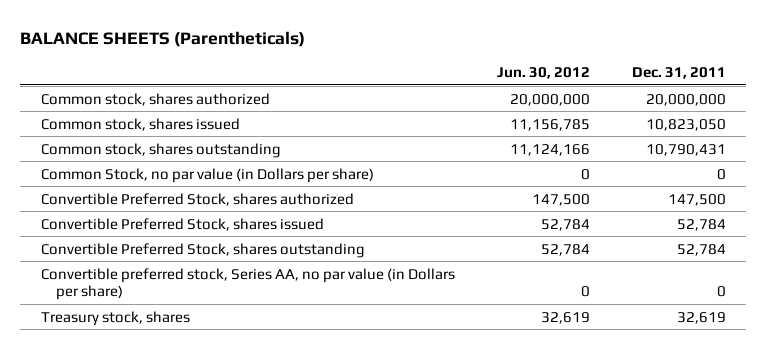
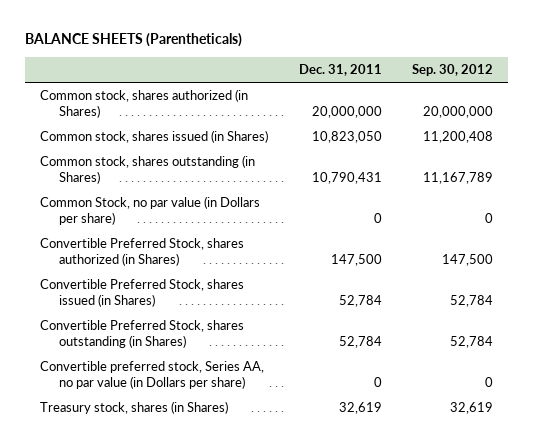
- | Jun. 30, 2012 | Dec. 31, 2011
+ | Dec. 31, 2011 | Sep. 30, 2012
- Common stock, shares authorized | 20,000,000 | 20,000,000
- Common stock, shares issued | 11,156,785 | 10,823,050
- Common stock, shares outstanding | 11,124,166 | 10,790,431
+ Common stock, shares authorized (in Shares) | 20,000,000 | 20,000,000
+ Common stock, shares issued (in Shares) | 10,823,050 | 11,200,408
+ Common stock, shares outstanding (in Shares) | 10,790,431 | 11,167,789
- Convertible Preferred Stock, shares authorized | 147,500 | 147,500
- Convertible Preferred Stock, shares issued | 52,784 | 52,784
- Convertible Preferred Stock, shares outstanding | 52,784 | 52,784
+ Convertible Preferred Stock, shares authorized (in Shares) | 147,500 | 147,500
+ Convertible Preferred Stock, shares issued (in Shares) | 52,784 | 52,784
+ Convertible Preferred Stock, shares outstanding (in Shares) | 52,784 | 52,784
- Treasury stock, shares | 32,619 | 32,619
+ Treasury stock, shares (in Shares) | 32,619 | 32,619

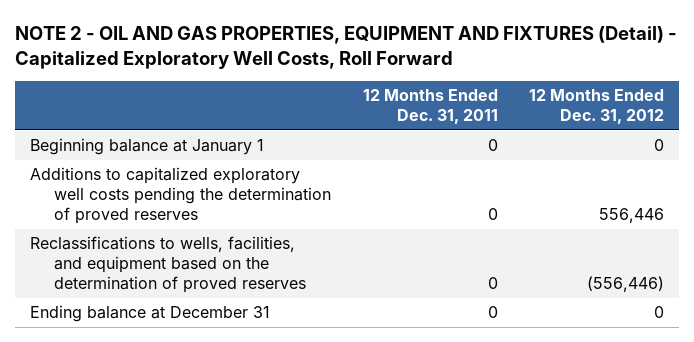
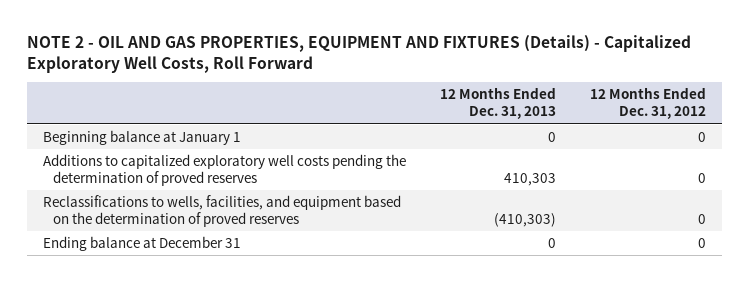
- NOTE 2 - OIL AND GAS PROPERTIES, EQUIPMENT AND FIXTURES (Detail) - Capitalized Exploratory Well Costs, Roll Forward
+ NOTE 2 - OIL AND GAS PROPERTIES, EQUIPMENT AND FIXTURES (Details) - Capitalized Exploratory Well Costs, Roll Forward
- | 12 Months Ended Dec. 31, 2011 | 12 Months Ended Dec. 31, 2012
+ | 12 Months Ended Dec. 31, 2013 | 12 Months Ended Dec. 31, 2012
- Additions to capitalized exploratory well costs pending the determination of proved reserves | 0 | 556,446
- Reclassifications to wells, facilities, and equipment based on the determination of proved reserves | 0 | (556,446)
+ Additions to capitalized exploratory well costs pending the determination of proved reserves | 410,303 | 0
+ Reclassifications to wells, facilities, and equipment based on the determination of proved reserves | (410,303) | 0

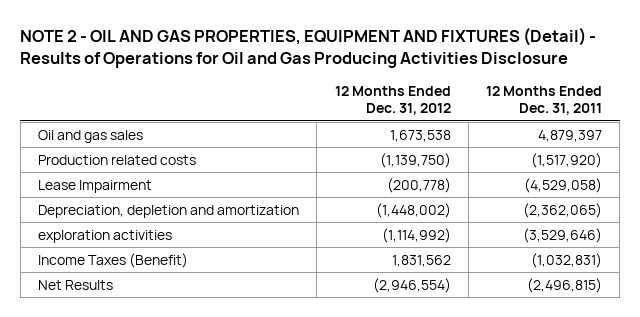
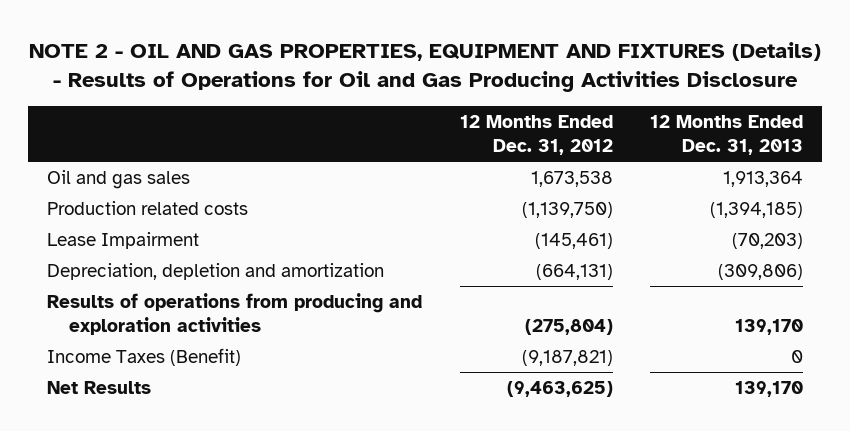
- NOTE 2 - OIL AND GAS PROPERTIES, EQUIPMENT AND FIXTURES (Detail) - Results of Operations for Oil and Gas Producing Activities Disclosure
+ NOTE 2 - OIL AND GAS PROPERTIES, EQUIPMENT AND FIXTURES (Details) - Results of Operations for Oil and Gas Producing Activities Disclosure
- | 12 Months Ended Dec. 31, 2012 | 12 Months Ended Dec. 31, 2011
+ | 12 Months Ended Dec. 31, 2012 | 12 Months Ended Dec. 31, 2013
- Lease Impairment | (200,778) | (4,529,058)
- Depreciation, depletion and amortization | (1,448,002) | (2,362,065)
- exploration activities | (1,114,992) | (3,529,646)
- Income Taxes (Benefit) | 1,831,562 | (1,032,831)
- Net Results | (2,946,554) | (2,496,815)
+ Lease Impairment | (145,461) | (70,203)
+ Depreciation, depletion and amortization | (664,131) | (309,806)
+ Results of operations from producing and exploration activities | (275,804) | 139,170
+ Income Taxes (Benefit) | (9,187,821) | 0
+ Net Results | (9,463,625) | 139,170

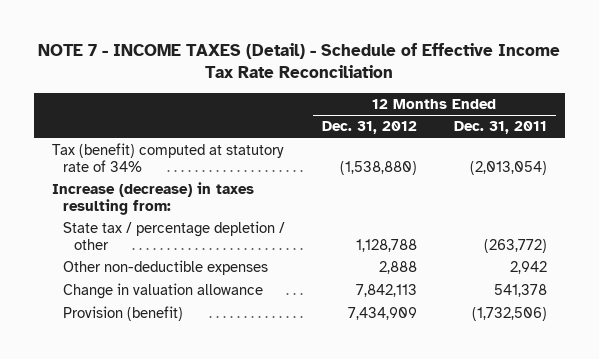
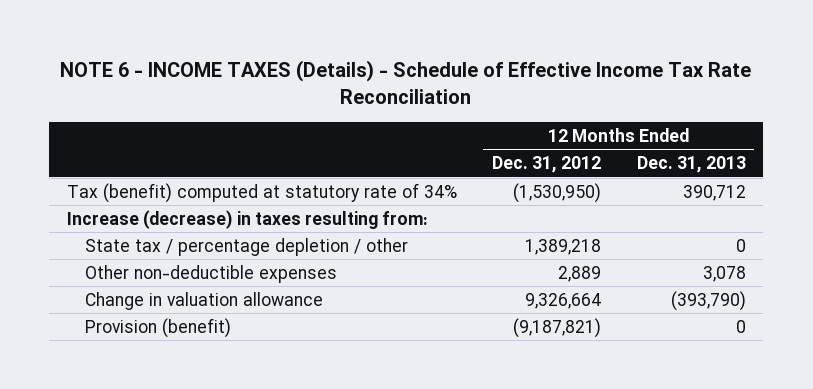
- NOTE 7 - INCOME TAXES (Detail) - Schedule of Effective Income Tax Rate Reconciliation
+ NOTE 6 - INCOME TAXES (Details) - Schedule of Effective Income Tax Rate Reconciliation
- | 12 Months Ended Dec. 31, 2012 | 12 Months Ended Dec. 31, 2011
+ | 12 Months Ended Dec. 31, 2012 | 12 Months Ended Dec. 31, 2013
- Tax (benefit) computed at statutory rate of 34% | (1,538,880) | (2,013,054)
+ Tax (benefit) computed at statutory rate of 34% | (1,530,950) | 390,712
- State tax / percentage depletion / other | 1,128,788 | (263,772)
- Other non-deductible expenses | 2,888 | 2,942
- Change in valuation allowance | 7,842,113 | 541,378
- Provision (benefit) | 7,434,909 | (1,732,506)
+ State tax / percentage depletion / other | 1,389,218 | 0
+ Other non-deductible expenses | 2,889 | 3,078
+ Change in valuation allowance | 9,326,664 | (393,790)
+ Provision (benefit) | (9,187,821) | 0

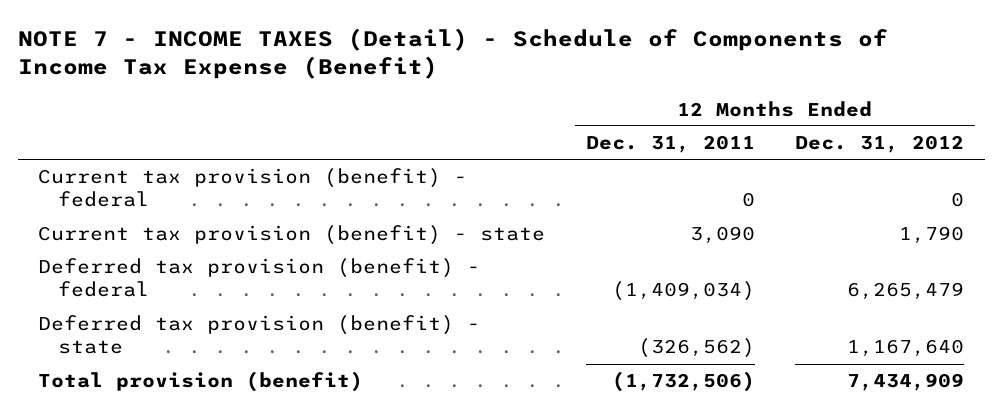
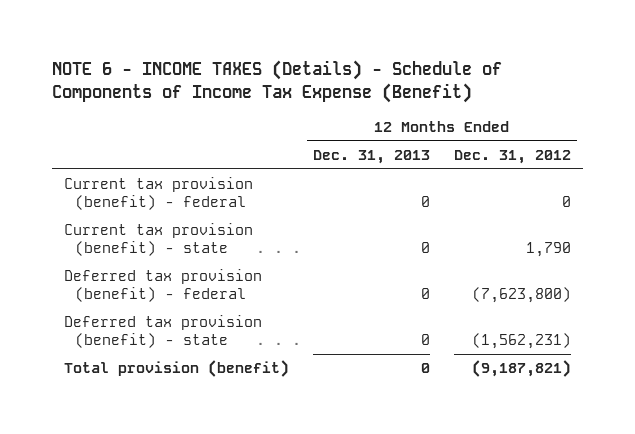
- NOTE 7 - INCOME TAXES (Detail) - Schedule of Components of Income Tax Expense (Benefit)
+ NOTE 6 - INCOME TAXES (Details) - Schedule of Components of Income Tax Expense (Benefit)
- | 12 Months Ended Dec. 31, 2011 | 12 Months Ended Dec. 31, 2012
+ | 12 Months Ended Dec. 31, 2013 | 12 Months Ended Dec. 31, 2012
- Deferred tax provision (benefit) - federal | (1,409,034) | 6,265,479
- Deferred tax provision (benefit) - state | (326,562) | 1,167,640
- Total provision (benefit) | (1,732,506) | 7,434,909
+ Deferred tax provision (benefit) - federal | 0 | (7,623,800)
+ Deferred tax provision (benefit) - state | 0 | (1,562,231)
+ Total provision (benefit) | 0 | (9,187,821)

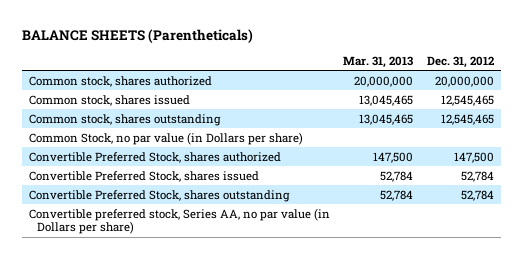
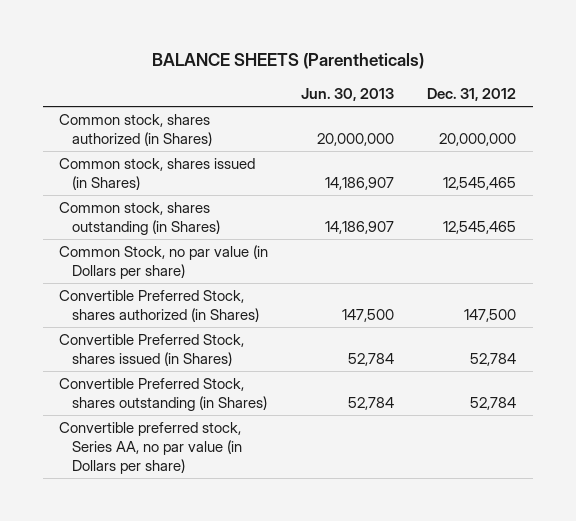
- | Mar. 31, 2013 | Dec. 31, 2012
+ | Jun. 30, 2013 | Dec. 31, 2012
- Common stock, shares authorized | 20,000,000 | 20,000,000
- Common stock, shares issued | 13,045,465 | 12,545,465
- Common stock, shares outstanding | 13,045,465 | 12,545,465
+ Common stock, shares authorized (in Shares) | 20,000,000 | 20,000,000
+ Common stock, shares issued (in Shares) | 14,186,907 | 12,545,465
+ Common stock, shares outstanding (in Shares) | 14,186,907 | 12,545,465
- Convertible Preferred Stock, shares authorized | 147,500 | 147,500
- Convertible Preferred Stock, shares issued | 52,784 | 52,784
- Convertible Preferred Stock, shares outstanding | 52,784 | 52,784
+ Convertible Preferred Stock, shares authorized (in Shares) | 147,500 | 147,500
+ Convertible Preferred Stock, shares issued (in Shares) | 52,784 | 52,784
+ Convertible Preferred Stock, shares outstanding (in Shares) | 52,784 | 52,784

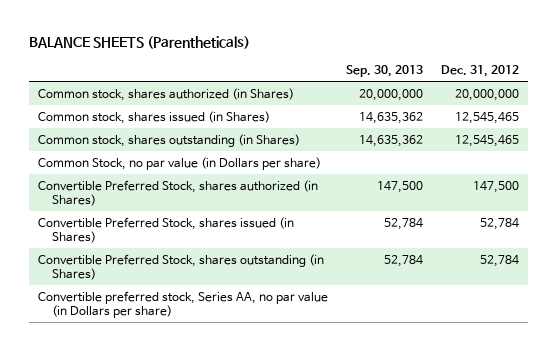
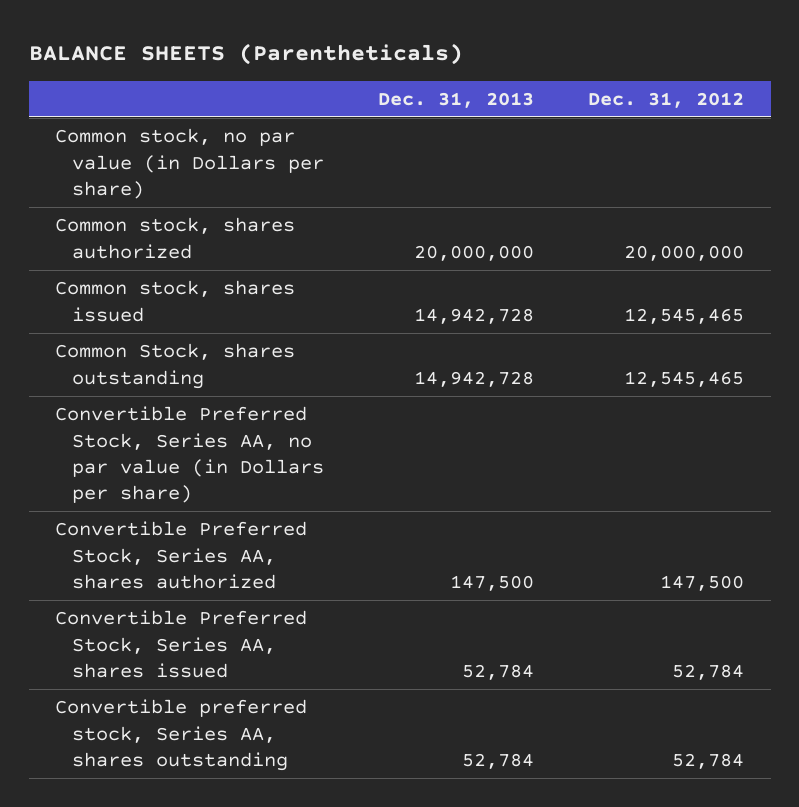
- | Sep. 30, 2013 | Dec. 31, 2012
+ | Dec. 31, 2013 | Dec. 31, 2012
- Common stock, shares authorized (in Shares) | 20,000,000 | 20,000,000
- Common stock, shares issued (in Shares) | 14,635,362 | 12,545,465
- Common stock, shares outstanding (in Shares) | 14,635,362 | 12,545,465
- Common Stock, no par value (in Dollars per share)
- Convertible Preferred Stock, shares authorized (in Shares) | 147,500 | 147,500
- Convertible Preferred Stock, shares issued (in Shares) | 52,784 | 52,784
- Convertible Preferred Stock, shares outstanding (in Shares) | 52,784 | 52,784
- Convertible preferred stock, Series AA, no par value (in Dollars per share)
+ Common stock, no par value (in Dollars per share)
+ Common stock, shares authorized | 20,000,000 | 20,000,000
+ Common stock, shares issued | 14,942,728 | 12,545,465
+ Common Stock, shares outstanding | 14,942,728 | 12,545,465
+ Convertible Preferred Stock, Series AA, no par value (in Dollars per share)
+ Convertible Preferred Stock, Series AA, shares authorized | 147,500 | 147,500
+ Convertible Preferred Stock, Series AA, shares issued | 52,784 | 52,784
+ Convertible preferred stock, Series AA, shares outstanding | 52,784 | 52,784

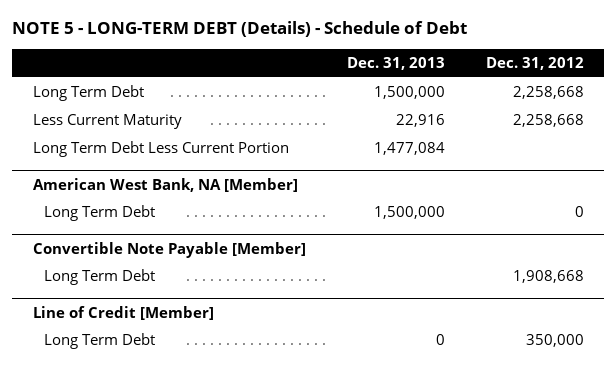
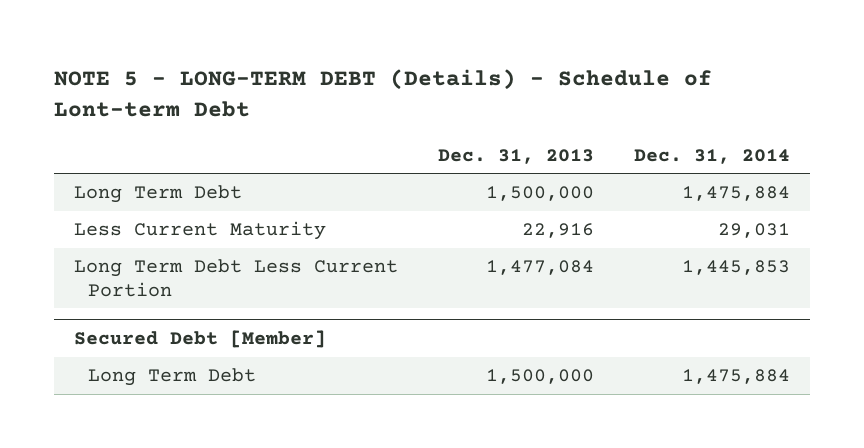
- NOTE 5 - LONG-TERM DEBT (Details) - Schedule of Debt
+ NOTE 5 - LONG-TERM DEBT (Details) - Schedule of Lont-term Debt
- | Dec. 31, 2013 | Dec. 31, 2012
+ | Dec. 31, 2013 | Dec. 31, 2014
- American West Bank, NA [Member]
+ Secured Debt [Member]
- Convertible Note Payable [Member]
- Long Term Debt | | 1,908,668
- Line of Credit [Member]
- Long Term Debt | 0 | 350,000

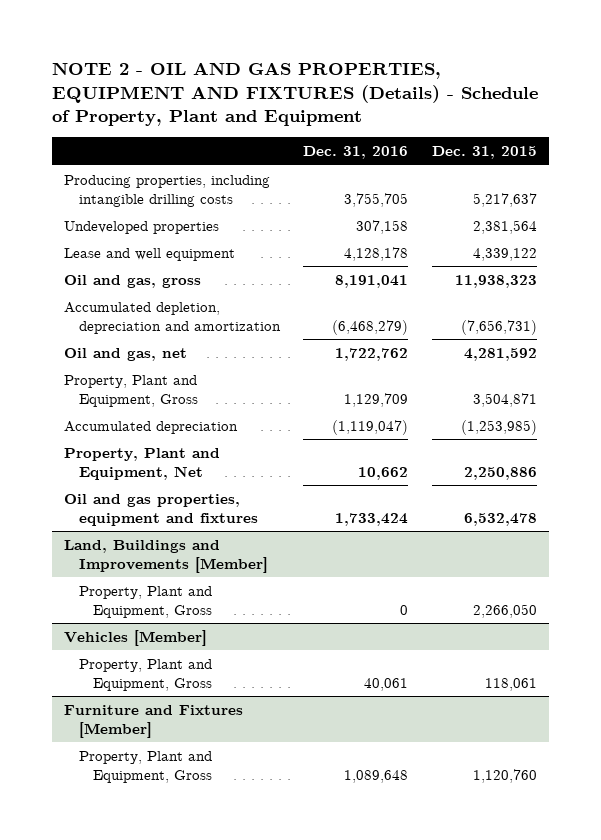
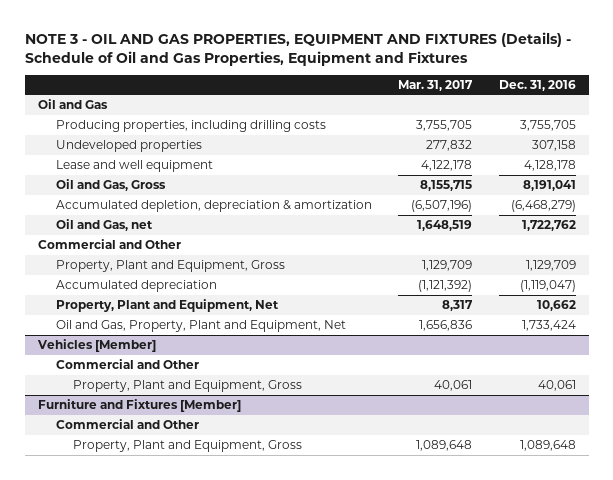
- NOTE 2 - OIL AND GAS PROPERTIES, EQUIPMENT AND FIXTURES (Details) - Schedule of Property, Plant and Equipment
+ NOTE 3 - OIL AND GAS PROPERTIES, EQUIPMENT AND FIXTURES (Details) - Schedule of Oil and Gas Properties, Equipment and Fixtures
- | Dec. 31, 2016 | Dec. 31, 2015
+ | Mar. 31, 2017 | Dec. 31, 2016
- Producing properties, including intangible drilling costs | 3,755,705 | 5,217,637
+ Oil and Gas
+ Producing properties, including drilling costs | 3,755,705 | 3,755,705
- Oil and gas, gross | 8,191,041 | 11,938,323
- Accumulated depletion, depreciation and amortization | (6,468,279) | (7,656,731)
- Oil and gas, net | 1,722,762 | 4,281,592
+ Oil and Gas, Gross | 8,155,715 | 8,191,041
+ Accumulated depletion, depreciation & amortization | (6,507,196) | (6,468,279)
+ Oil and Gas, net | 1,648,519 | 1,722,762
+ Commercial and Other
- Oil and gas properties, equipment and fixtures | 1,733,424 | 6,532,478
- Land, Buildings and Improvements [Member]
- Property, Plant and Equipment, Gross | 0 | 2,266,050
+ Oil and Gas, Property, Plant and Equipment, Net | 1,656,836 | 1,733,424
@ Vehicles [Member]
+ Commercial and Other
@ Furniture and Fixtures [Member]
+ Commercial and Other

